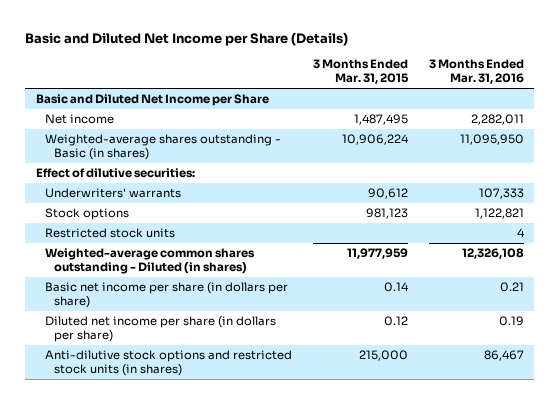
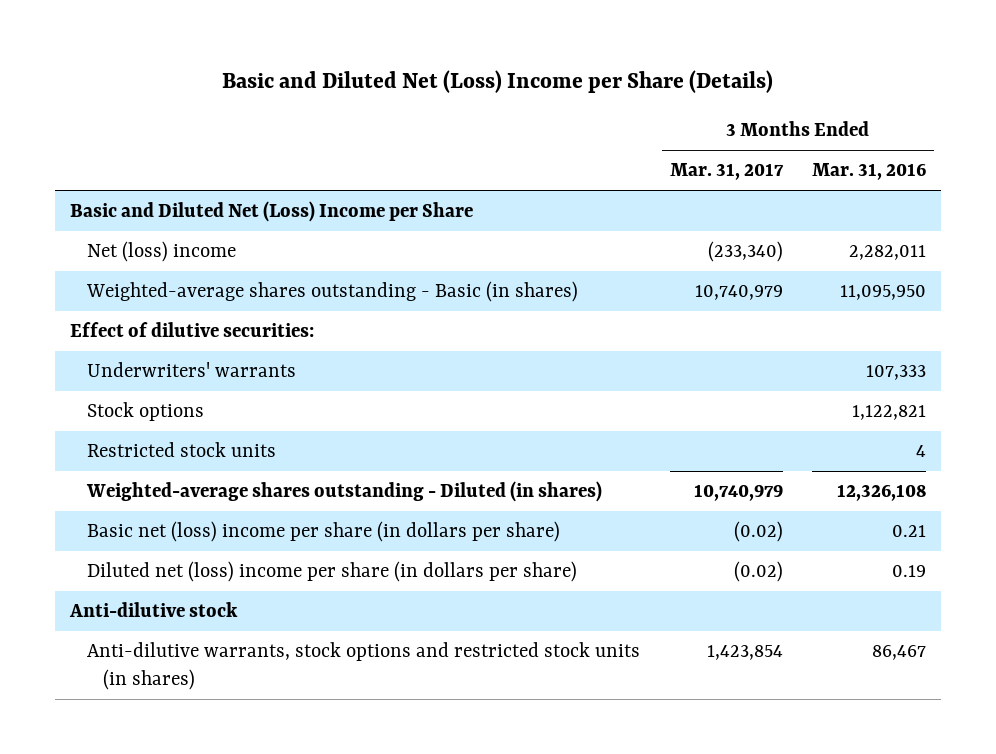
- Basic and Diluted Net Income per Share (Details)
+ Basic and Diluted Net (Loss) Income per Share (Details)
- | 3 Months Ended Mar. 31, 2015 | 3 Months Ended Mar. 31, 2016
+ | 3 Months Ended Mar. 31, 2017 | 3 Months Ended Mar. 31, 2016
- Basic and Diluted Net Income per Share
- Net income | 1,487,495 | 2,282,011
+ Basic and Diluted Net (Loss) Income per Share
+ Net (loss) income | (233,340) | 2,282,011
- Weighted-average common shares outstanding - Diluted (in shares) | 11,977,959 | 12,326,108
- Basic net income per share (in dollars per share) | 0.14 | 0.21
- Diluted net income per share (in dollars per share) | 0.12 | 0.19
- Anti-dilutive stock options and restricted stock units (in shares) | 215,000 | 86,467
+ Weighted-average shares outstanding - Diluted (in shares) | 10,740,979 | 12,326,108
+ Basic net (loss) income per share (in dollars per share) | (0.02) | 0.21
+ Diluted net (loss) income per share (in dollars per share) | (0.02) | 0.19
+ Anti-dilutive stock
+ Anti-dilutive warrants, stock options and restricted stock units (in shares) | 1,423,854 | 86,467

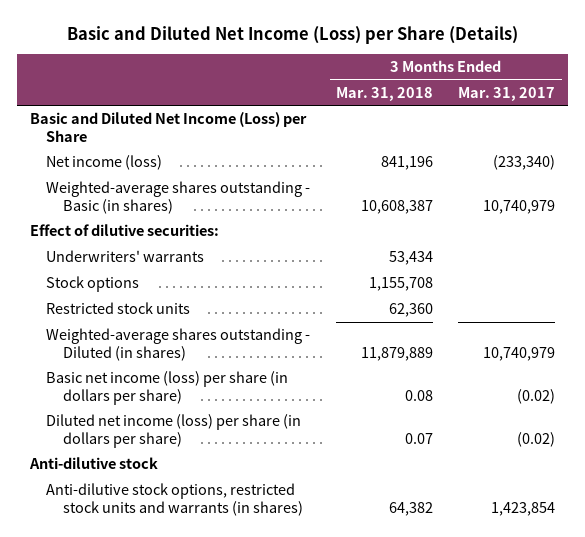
- Basic and Diluted Net (Loss) Income per Share (Details)
+ Basic and Diluted Net Income (Loss) per Share (Details)
- | 3 Months Ended Mar. 31, 2017 | 3 Months Ended Mar. 31, 2016
+ | 3 Months Ended Mar. 31, 2018 | 3 Months Ended Mar. 31, 2017
- Basic and Diluted Net (Loss) Income per Share
- Net (loss) income | (233,340) | 2,282,011
+ Basic and Diluted Net Income (Loss) per Share
+ Net income (loss) | 841,196 | (233,340)
- Basic net (loss) income per share (in dollars per share) | (0.02) | 0.21
- Diluted net (loss) income per share (in dollars per share) | (0.02) | 0.19
+ Basic net income (loss) per share (in dollars per share) | 0.08 | (0.02)
+ Diluted net income (loss) per share (in dollars per share) | 0.07 | (0.02)
- Anti-dilutive warrants, stock options and restricted stock units (in shares) | 1,423,854 | 86,467
+ Anti-dilutive stock options, restricted stock units and warrants (in shares) | 64,382 | 1,423,854

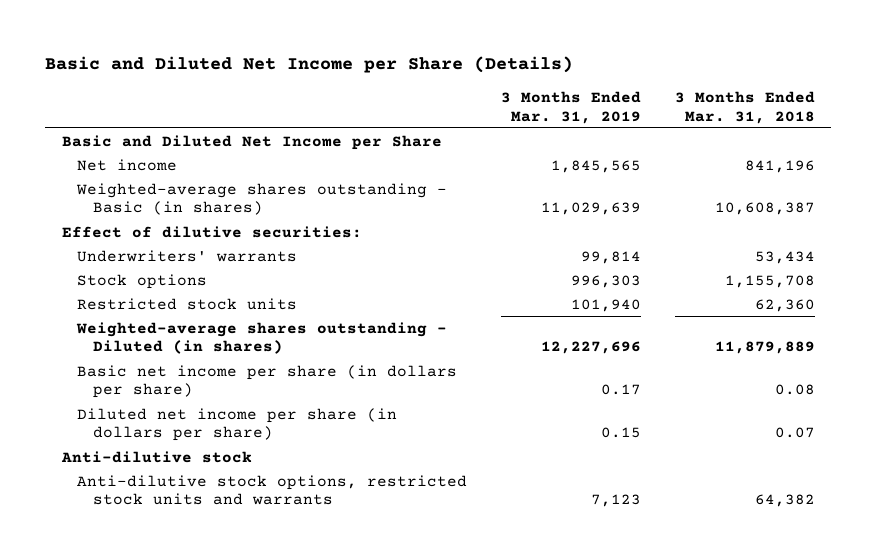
- Basic and Diluted Net Income (Loss) per Share (Details)
+ Basic and Diluted Net Income per Share (Details)
- | 3 Months Ended Mar. 31, 2018 | 3 Months Ended Mar. 31, 2017
+ | 3 Months Ended Mar. 31, 2019 | 3 Months Ended Mar. 31, 2018
- Basic and Diluted Net Income (Loss) per Share
- Net income (loss) | 841,196 | (233,340)
+ Basic and Diluted Net Income per Share
+ Net income | 1,845,565 | 841,196
- Basic net income (loss) per share (in dollars per share) | 0.08 | (0.02)
- Diluted net income (loss) per share (in dollars per share) | 0.07 | (0.02)
+ Basic net income per share (in dollars per share) | 0.17 | 0.08
+ Diluted net income per share (in dollars per share) | 0.15 | 0.07
- Anti-dilutive stock options, restricted stock units and warrants (in shares) | 64,382 | 1,423,854
+ Anti-dilutive stock options, restricted stock units and warrants | 7,123 | 64,382

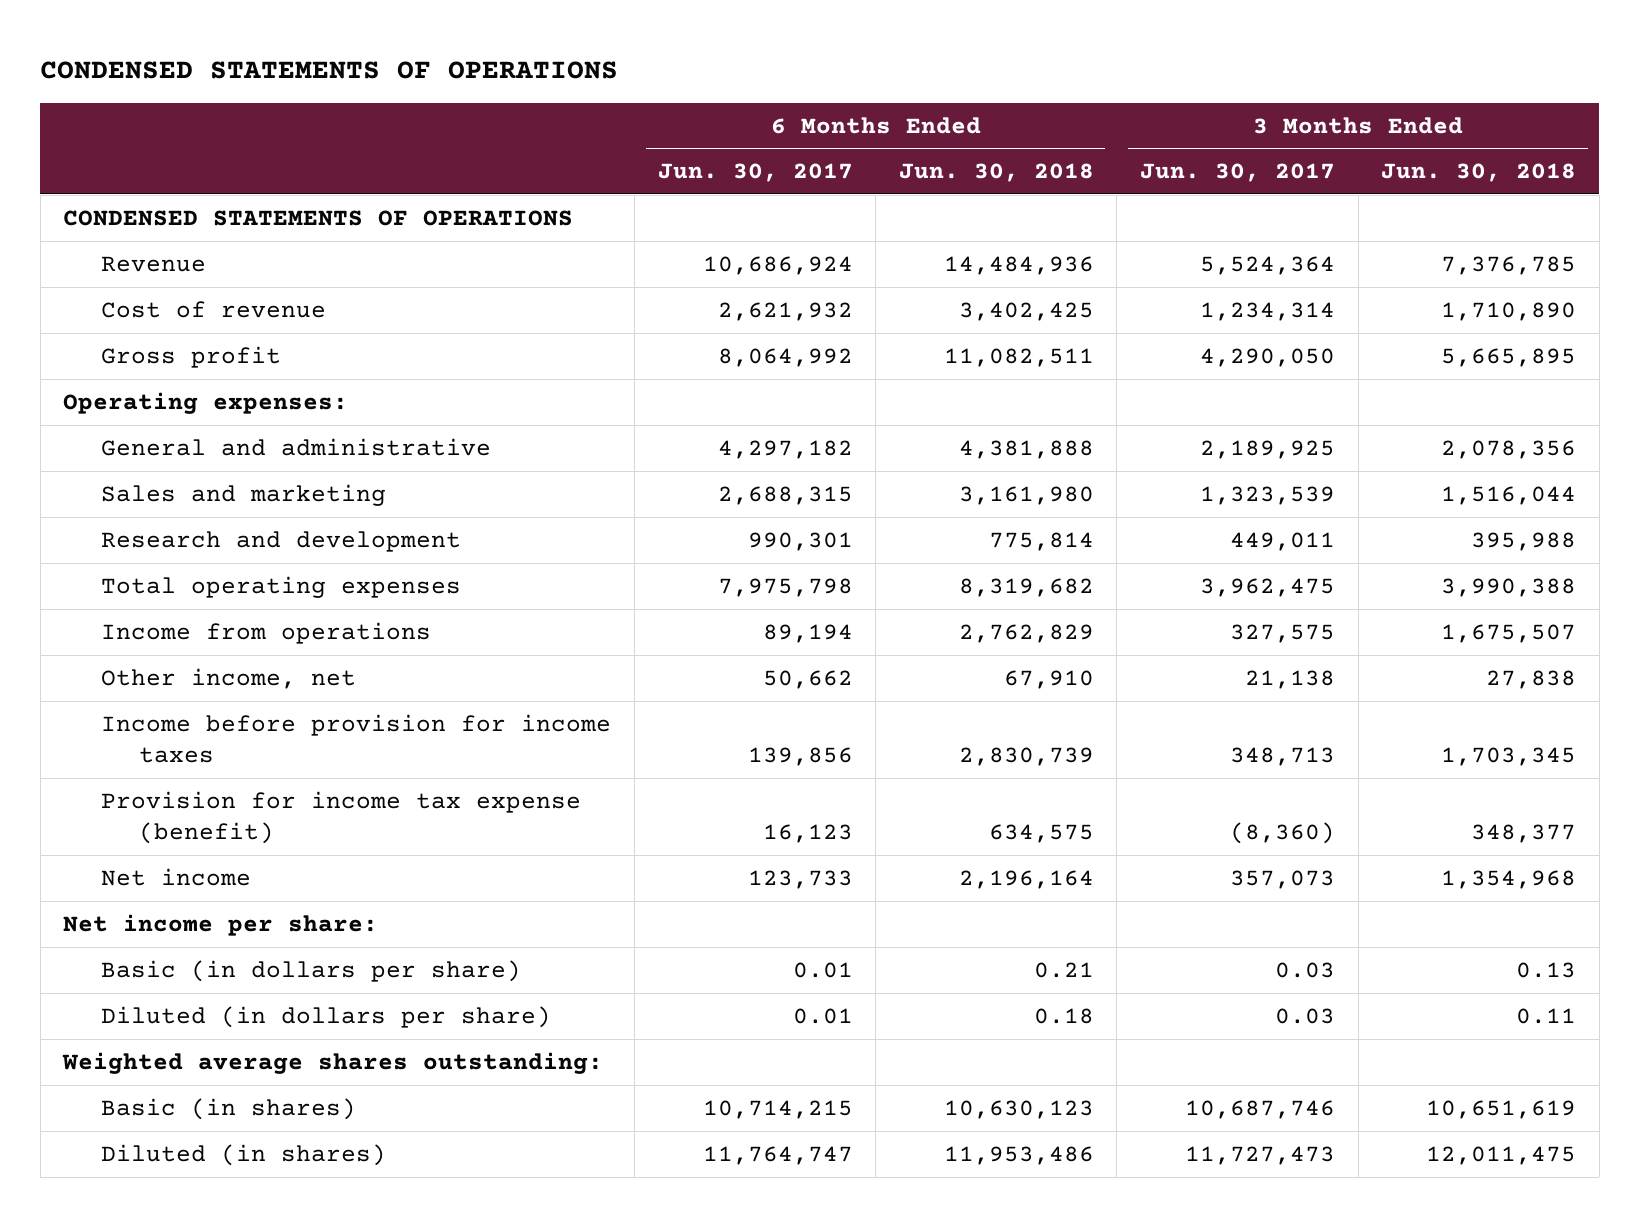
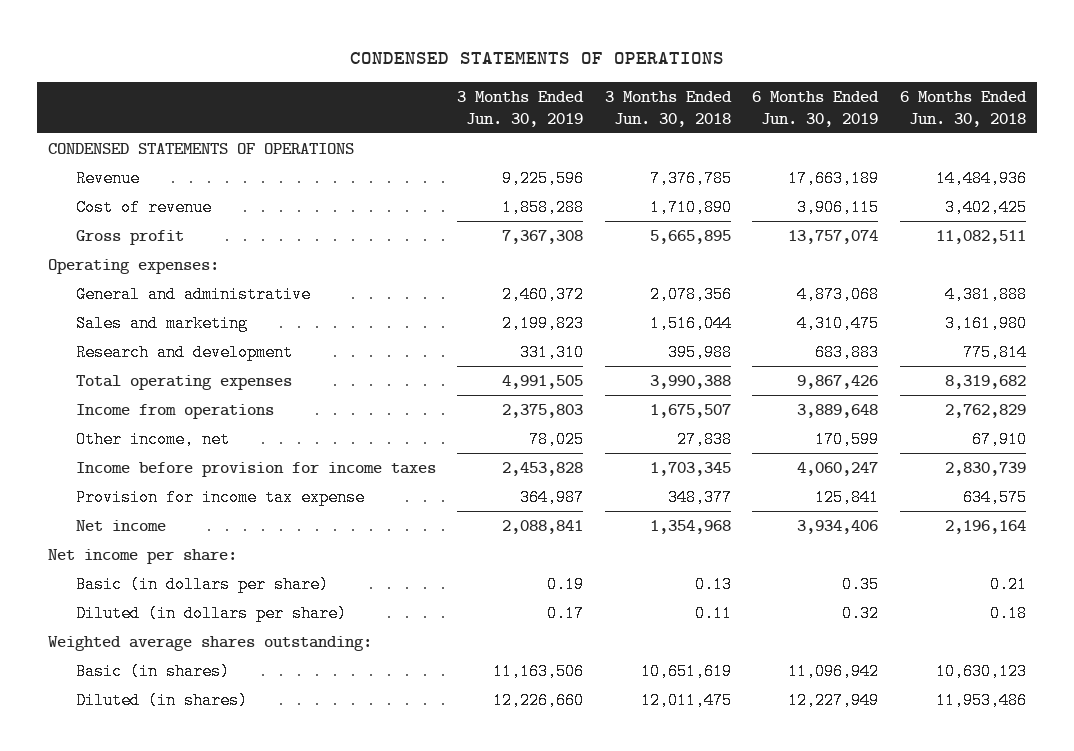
- | 6 Months Ended Jun. 30, 2017 | 6 Months Ended Jun. 30, 2018 | 3 Months Ended Jun. 30, 2017 | 3 Months Ended Jun. 30, 2018
+ | 3 Months Ended Jun. 30, 2019 | 3 Months Ended Jun. 30, 2018 | 6 Months Ended Jun. 30, 2019 | 6 Months Ended Jun. 30, 2018
- Provision for income tax expense (benefit) | 16,123 | 634,575 | (8,360) | 348,377
+ Provision for income tax expense | 364,987 | 348,377 | 125,841 | 634,575

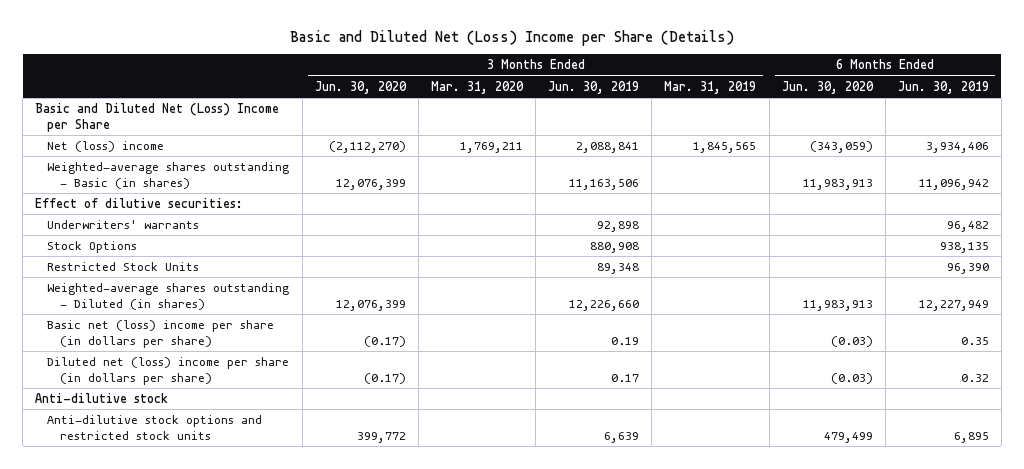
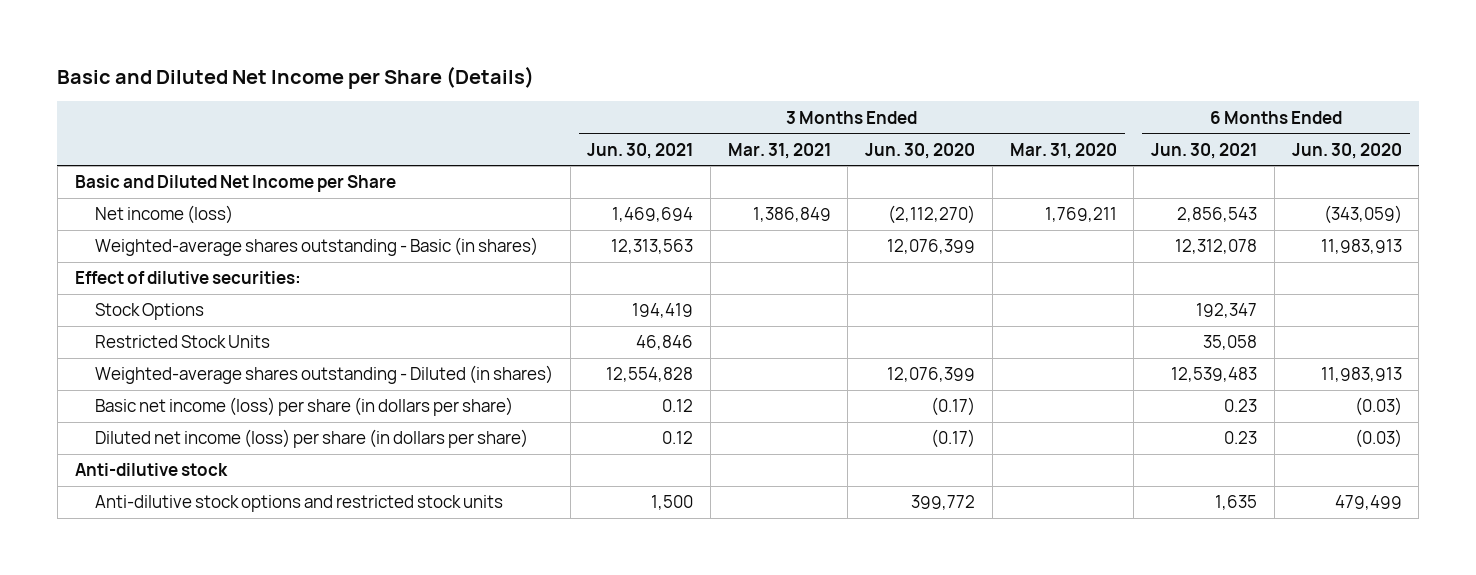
- Basic and Diluted Net (Loss) Income per Share (Details)
+ Basic and Diluted Net Income per Share (Details)
- | 3 Months Ended Jun. 30, 2020 | 3 Months Ended Mar. 31, 2020 | 3 Months Ended Jun. 30, 2019 | 3 Months Ended Mar. 31, 2019 | 6 Months Ended Jun. 30, 2020 | 6 Months Ended Jun. 30, 2019
+ | 3 Months Ended Jun. 30, 2021 | 3 Months Ended Mar. 31, 2021 | 3 Months Ended Jun. 30, 2020 | 3 Months Ended Mar. 31, 2020 | 6 Months Ended Jun. 30, 2021 | 6 Months Ended Jun. 30, 2020
- Basic and Diluted Net (Loss) Income per Share
- Net (loss) income | (2,112,270) | 1,769,211 | 2,088,841 | 1,845,565 | (343,059) | 3,934,406
+ Basic and Diluted Net Income per Share
+ Net income (loss) | 1,469,694 | 1,386,849 | (2,112,270) | 1,769,211 | 2,856,543 | (343,059)
- Underwriters' warrants | | | 92,898 | | | 96,482
- Basic net (loss) income per share (in dollars per share) | (0.17) | | 0.19 | | (0.03) | 0.35
- Diluted net (loss) income per share (in dollars per share) | (0.17) | | 0.17 | | (0.03) | 0.32
+ Basic net income (loss) per share (in dollars per share) | 0.12 | | (0.17) | | 0.23 | (0.03)
+ Diluted net income (loss) per share (in dollars per share) | 0.12 | | (0.17) | | 0.23 | (0.03)

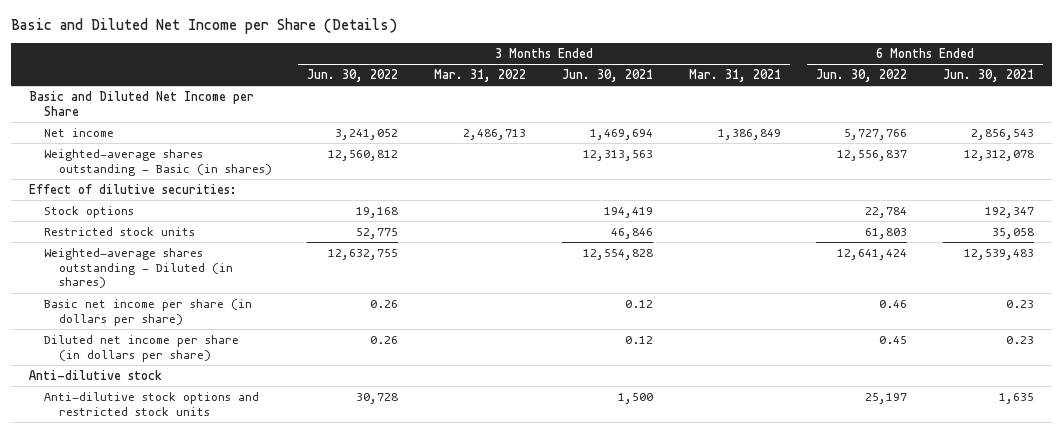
- | 3 Months Ended Jun. 30, 2021 | 3 Months Ended Mar. 31, 2021 | 3 Months Ended Jun. 30, 2020 | 3 Months Ended Mar. 31, 2020 | 6 Months Ended Jun. 30, 2021 | 6 Months Ended Jun. 30, 2020
+ | 3 Months Ended Jun. 30, 2022 | 3 Months Ended Mar. 31, 2022 | 3 Months Ended Jun. 30, 2021 | 3 Months Ended Mar. 31, 2021 | 6 Months Ended Jun. 30, 2022 | 6 Months Ended Jun. 30, 2021
- Net income (loss) | 1,469,694 | 1,386,849 | (2,112,270) | 1,769,211 | 2,856,543 | (343,059)
+ Net income | 3,241,052 | 2,486,713 | 1,469,694 | 1,386,849 | 5,727,766 | 2,856,543
- Stock Options | 194,419 | | | | 192,347 |
- Restricted Stock Units | 46,846 | | | | 35,058 |
+ Stock options | 19,168 | | 194,419 | | 22,784 | 192,347
+ Restricted stock units | 52,775 | | 46,846 | | 61,803 | 35,058
- Basic net income (loss) per share (in dollars per share) | 0.12 | | (0.17) | | 0.23 | (0.03)
- Diluted net income (loss) per share (in dollars per share) | 0.12 | | (0.17) | | 0.23 | (0.03)
+ Basic net income per share (in dollars per share) | 0.26 | | 0.12 | | 0.46 | 0.23
+ Diluted net income per share (in dollars per share) | 0.26 | | 0.12 | | 0.45 | 0.23

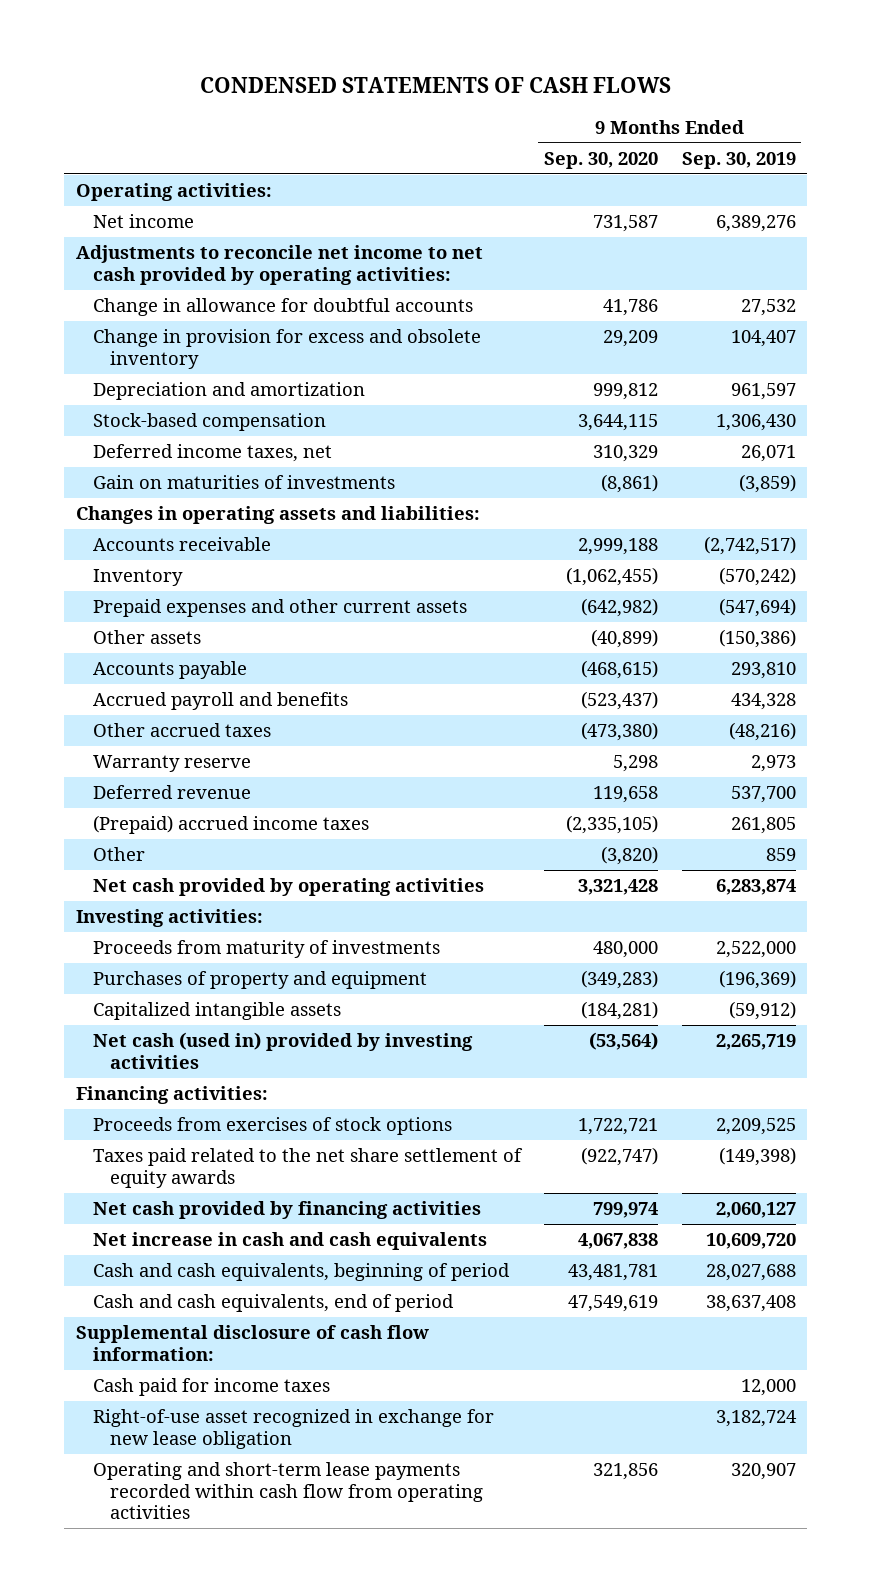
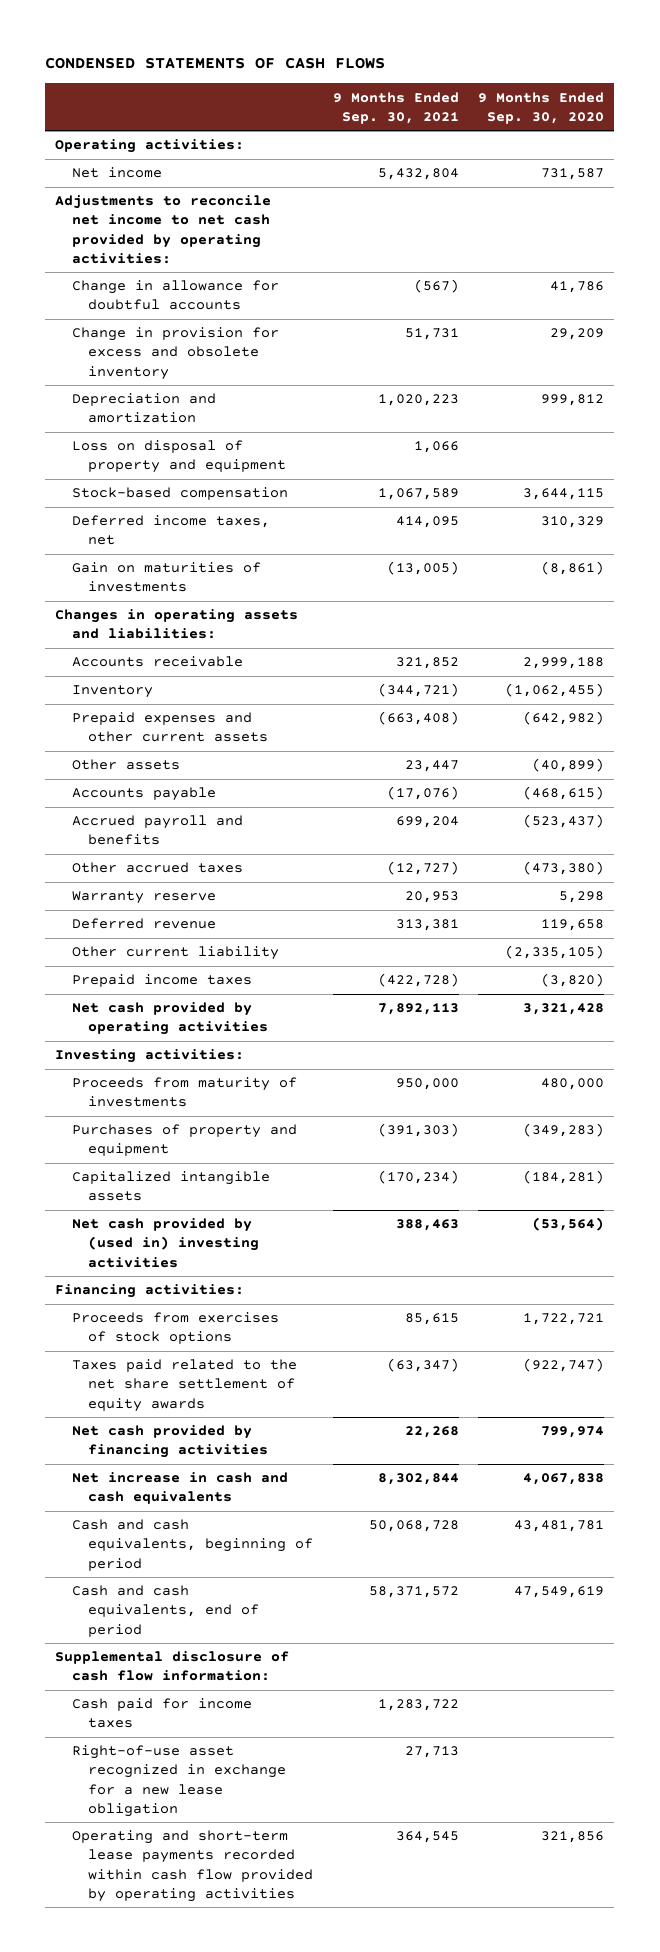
- | 9 Months Ended Sep. 30, 2020 | 9 Months Ended Sep. 30, 2019
+ | 9 Months Ended Sep. 30, 2021 | 9 Months Ended Sep. 30, 2020
+ Loss on disposal of property and equipment | 1,066 |
- (Prepaid) accrued income taxes | (2,335,105) | 261,805
- Other | (3,820) | 859
+ Other current liability | | (2,335,105)
+ Prepaid income taxes | (422,728) | (3,820)
- Net cash (used in) provided by investing activities | (53,564) | 2,265,719
+ Net cash provided by (used in) investing activities | 388,463 | (53,564)
- Right-of-use asset recognized in exchange for new lease obligation | | 3,182,724
- Operating and short-term lease payments recorded within cash flow from operating activities | 321,856 | 320,907
+ Right-of-use asset recognized in exchange for a new lease obligation | 27,713 |
+ Operating and short-term lease payments recorded within cash flow provided by operating activities | 364,545 | 321,856

